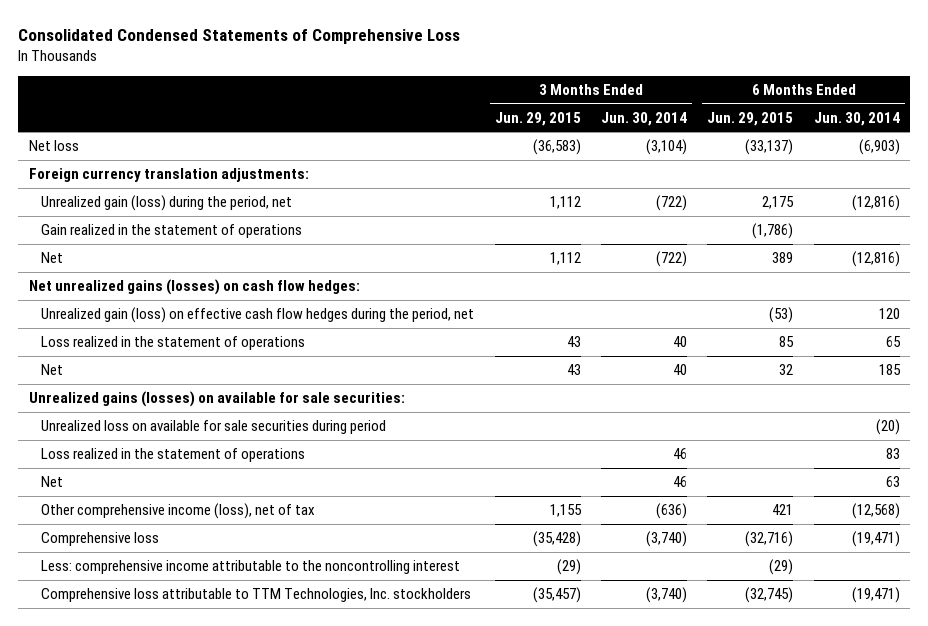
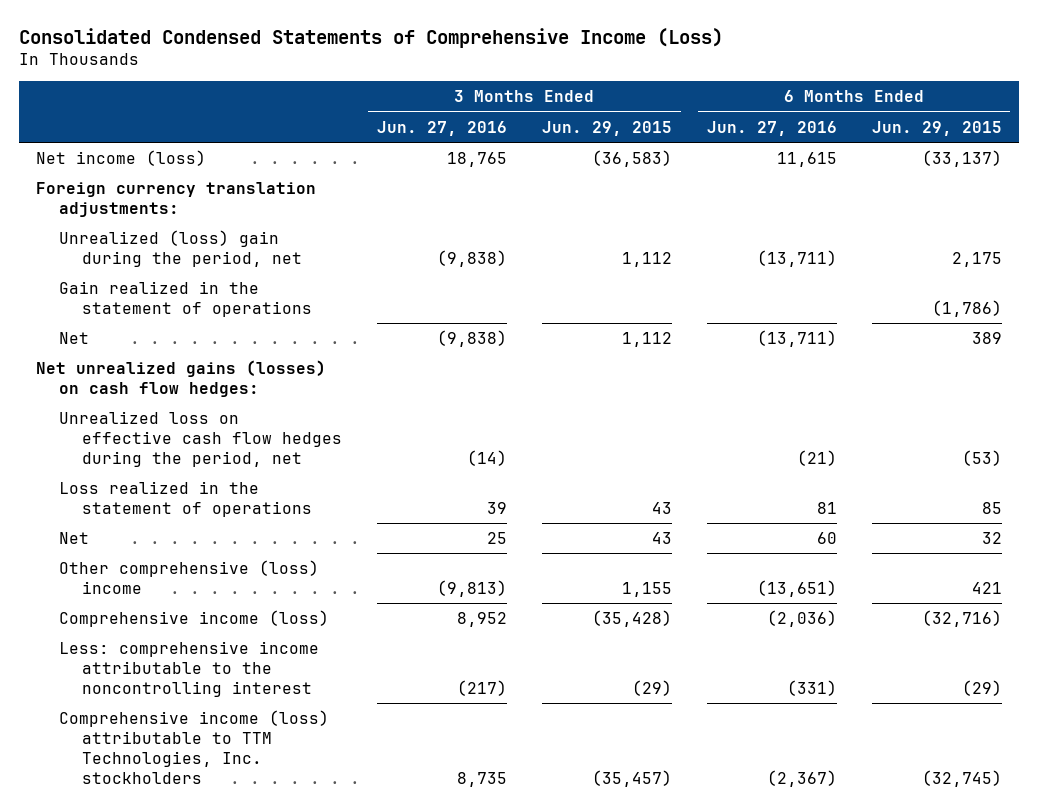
- Consolidated Condensed Statements of Comprehensive Loss
+ Consolidated Condensed Statements of Comprehensive Income (Loss)
- | 3 Months Ended Jun. 29, 2015 | 3 Months Ended Jun. 30, 2014 | 6 Months Ended Jun. 29, 2015 | 6 Months Ended Jun. 30, 2014
+ | 3 Months Ended Jun. 27, 2016 | 3 Months Ended Jun. 29, 2015 | 6 Months Ended Jun. 27, 2016 | 6 Months Ended Jun. 29, 2015
- Net loss | (36,583) | (3,104) | (33,137) | (6,903)
+ Net income (loss) | 18,765 | (36,583) | 11,615 | (33,137)
- Unrealized gain (loss) during the period, net | 1,112 | (722) | 2,175 | (12,816)
+ Unrealized (loss) gain during the period, net | (9,838) | 1,112 | (13,711) | 2,175
- Unrealized gain (loss) on effective cash flow hedges during the period, net | | | (53) | 120
+ Unrealized loss on effective cash flow hedges during the period, net | (14) | | (21) | (53)
- Unrealized gains (losses) on available for sale securities:
- Unrealized loss on available for sale securities during period | | | | (20)
- Loss realized in the statement of operations | | 46 | | 83
- Net | | 46 | | 63
- Other comprehensive income (loss), net of tax | 1,155 | (636) | 421 | (12,568)
- Comprehensive loss | (35,428) | (3,740) | (32,716) | (19,471)
+ Other comprehensive (loss) income | (9,813) | 1,155 | (13,651) | 421
+ Comprehensive income (loss) | 8,952 | (35,428) | (2,036) | (32,716)
- Comprehensive loss attributable to TTM Technologies, Inc. stockholders | (35,457) | (3,740) | (32,745) | (19,471)
+ Comprehensive income (loss) attributable to TTM Technologies, Inc. stockholders | 8,735 | (35,457) | (2,367) | (32,745)

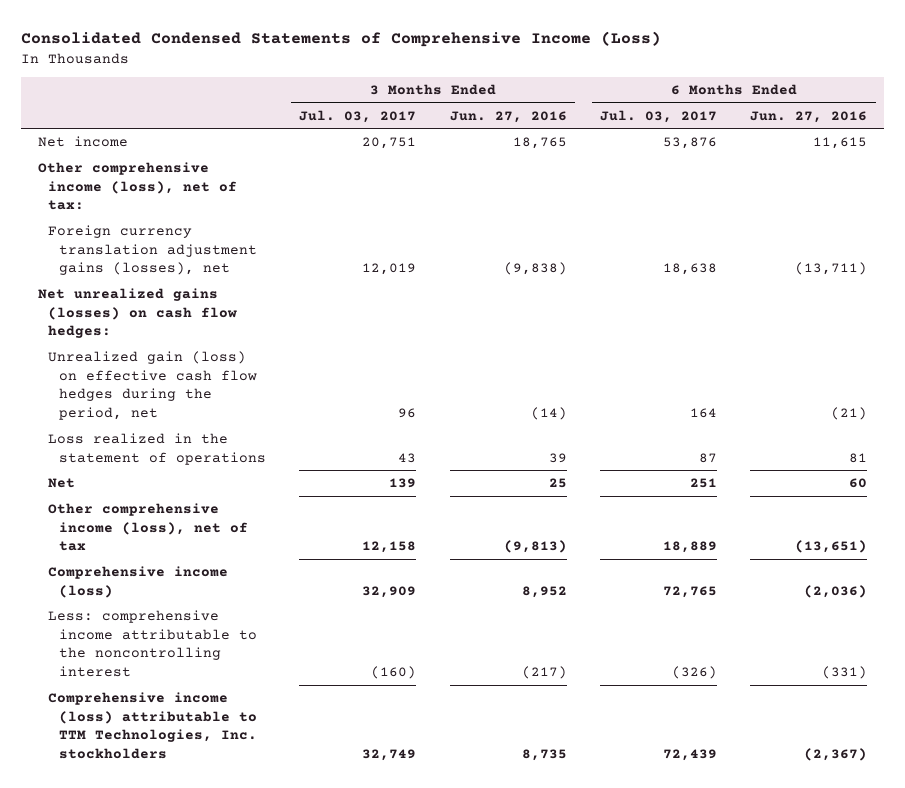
- | 3 Months Ended Jun. 27, 2016 | 3 Months Ended Jun. 29, 2015 | 6 Months Ended Jun. 27, 2016 | 6 Months Ended Jun. 29, 2015
+ | 3 Months Ended Jul. 03, 2017 | 3 Months Ended Jun. 27, 2016 | 6 Months Ended Jul. 03, 2017 | 6 Months Ended Jun. 27, 2016
- Net income (loss) | 18,765 | (36,583) | 11,615 | (33,137)
- Foreign currency translation adjustments:
- Unrealized (loss) gain during the period, net | (9,838) | 1,112 | (13,711) | 2,175
- Gain realized in the statement of operations | | | | (1,786)
- Net | (9,838) | 1,112 | (13,711) | 389
+ Net income | 20,751 | 18,765 | 53,876 | 11,615
+ Other comprehensive income (loss), net of tax:
+ Foreign currency translation adjustment gains (losses), net | 12,019 | (9,838) | 18,638 | (13,711)
- Unrealized loss on effective cash flow hedges during the period, net | (14) | | (21) | (53)
+ Unrealized gain (loss) on effective cash flow hedges during the period, net | 96 | (14) | 164 | (21)
- Other comprehensive (loss) income | (9,813) | 1,155 | (13,651) | 421
+ Other comprehensive income (loss), net of tax | 12,158 | (9,813) | 18,889 | (13,651)

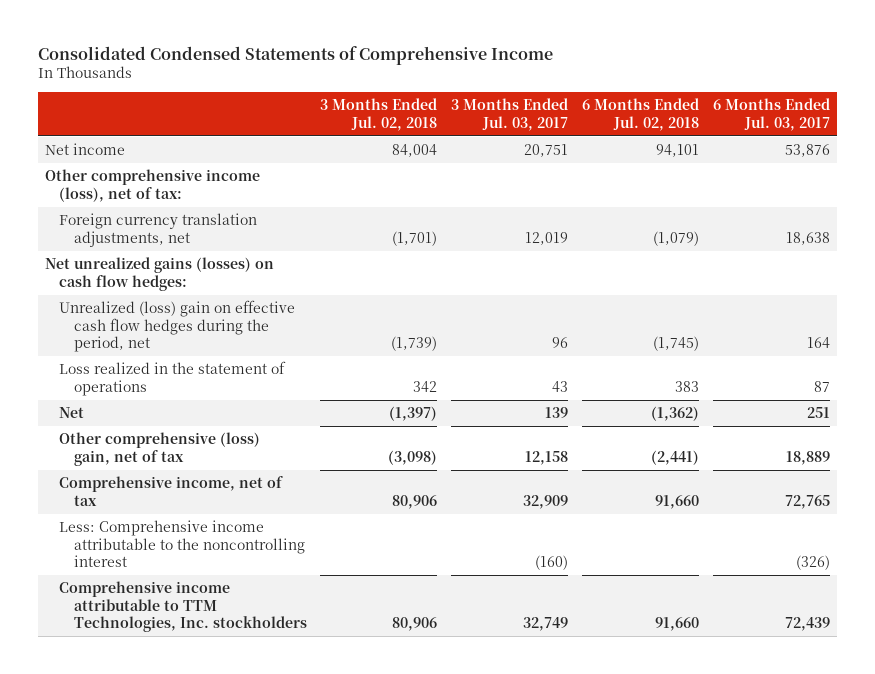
- Consolidated Condensed Statements of Comprehensive Income (Loss)
+ Consolidated Condensed Statements of Comprehensive Income
- | 3 Months Ended Jul. 03, 2017 | 3 Months Ended Jun. 27, 2016 | 6 Months Ended Jul. 03, 2017 | 6 Months Ended Jun. 27, 2016
+ | 3 Months Ended Jul. 02, 2018 | 3 Months Ended Jul. 03, 2017 | 6 Months Ended Jul. 02, 2018 | 6 Months Ended Jul. 03, 2017
- Foreign currency translation adjustment gains (losses), net | 12,019 | (9,838) | 18,638 | (13,711)
+ Foreign currency translation adjustments, net | (1,701) | 12,019 | (1,079) | 18,638
- Unrealized gain (loss) on effective cash flow hedges during the period, net | 96 | (14) | 164 | (21)
+ Unrealized (loss) gain on effective cash flow hedges during the period, net | (1,739) | 96 | (1,745) | 164
- Other comprehensive income (loss), net of tax | 12,158 | (9,813) | 18,889 | (13,651)
- Comprehensive income (loss) | 32,909 | 8,952 | 72,765 | (2,036)
- Less: comprehensive income attributable to the noncontrolling interest | (160) | (217) | (326) | (331)
- Comprehensive income (loss) attributable to TTM Technologies, Inc. stockholders | 32,749 | 8,735 | 72,439 | (2,367)
+ Other comprehensive (loss) gain, net of tax | (3,098) | 12,158 | (2,441) | 18,889
+ Comprehensive income, net of tax | 80,906 | 32,909 | 91,660 | 72,765
+ Less: Comprehensive income attributable to the noncontrolling interest | | (160) | | (326)
+ Comprehensive income attributable to TTM Technologies, Inc. stockholders | 80,906 | 32,749 | 91,660 | 72,439

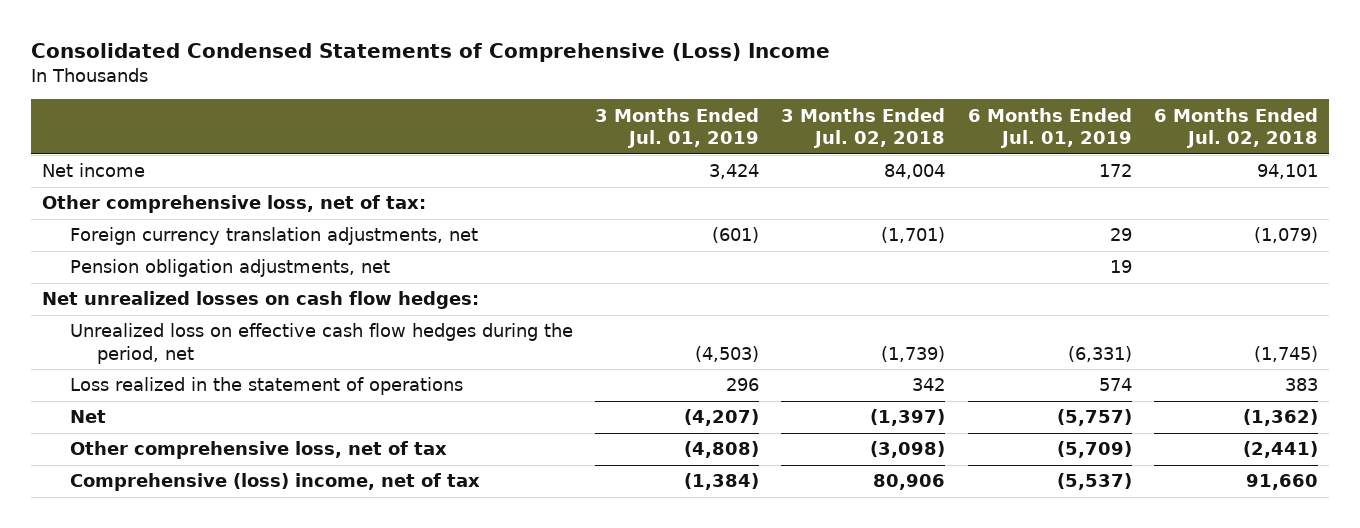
- Consolidated Condensed Statements of Comprehensive Income
+ Consolidated Condensed Statements of Comprehensive (Loss) Income
- | 3 Months Ended Jul. 02, 2018 | 3 Months Ended Jul. 03, 2017 | 6 Months Ended Jul. 02, 2018 | 6 Months Ended Jul. 03, 2017
+ | 3 Months Ended Jul. 01, 2019 | 3 Months Ended Jul. 02, 2018 | 6 Months Ended Jul. 01, 2019 | 6 Months Ended Jul. 02, 2018
- Other comprehensive income (loss), net of tax:
+ Other comprehensive loss, net of tax:
- Net unrealized gains (losses) on cash flow hedges:
- Unrealized (loss) gain on effective cash flow hedges during the period, net | (1,739) | 96 | (1,745) | 164
+ Pension obligation adjustments, net | | | 19 |
+ Net unrealized losses on cash flow hedges:
+ Unrealized loss on effective cash flow hedges during the period, net | (4,503) | (1,739) | (6,331) | (1,745)
- Other comprehensive (loss) gain, net of tax | (3,098) | 12,158 | (2,441) | 18,889
- Comprehensive income, net of tax | 80,906 | 32,909 | 91,660 | 72,765
- Less: Comprehensive income attributable to the noncontrolling interest | | (160) | | (326)
- Comprehensive income attributable to TTM Technologies, Inc. stockholders | 80,906 | 32,749 | 91,660 | 72,439
+ Other comprehensive loss, net of tax | (4,808) | (3,098) | (5,709) | (2,441)
+ Comprehensive (loss) income, net of tax | (1,384) | 80,906 | (5,537) | 91,660

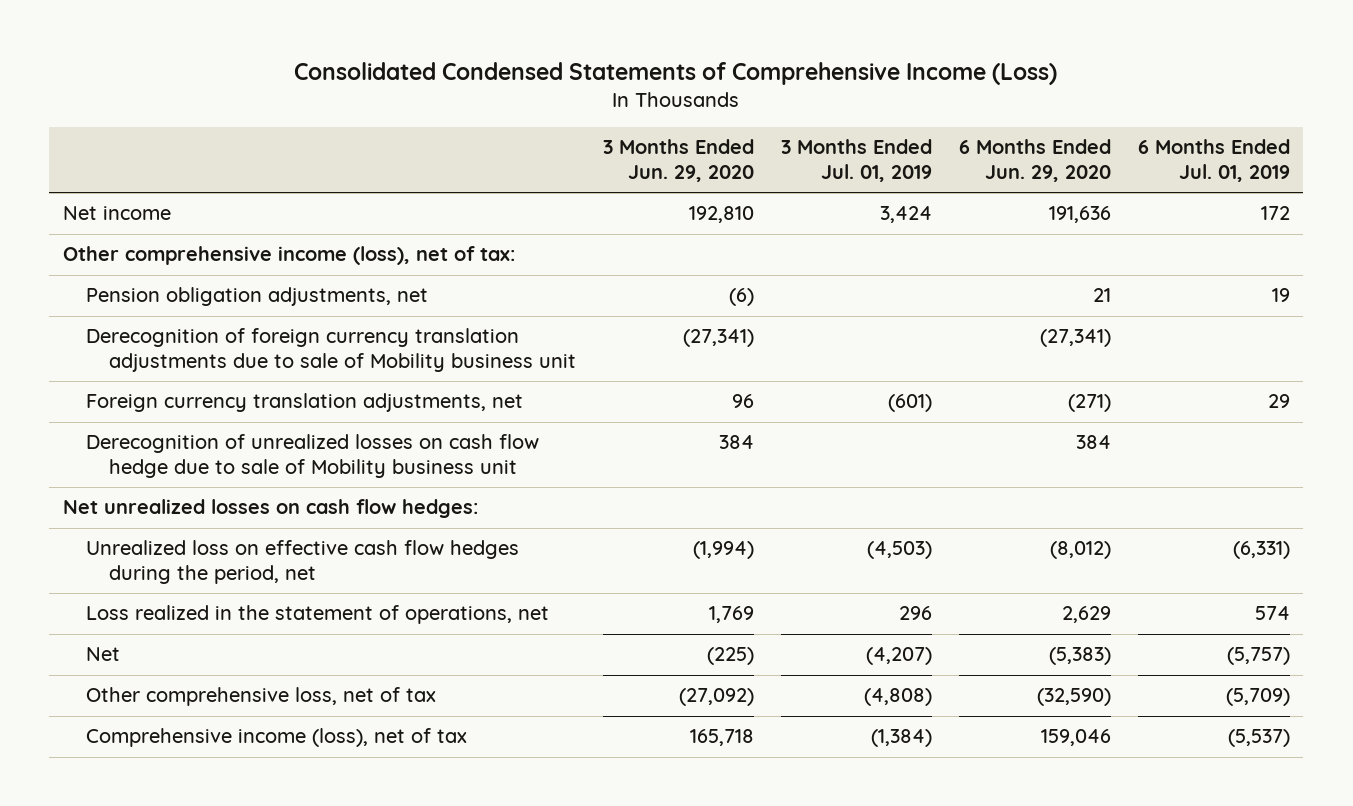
- Consolidated Condensed Statements of Comprehensive (Loss) Income
+ Consolidated Condensed Statements of Comprehensive Income (Loss)
- | 3 Months Ended Jul. 01, 2019 | 3 Months Ended Jul. 02, 2018 | 6 Months Ended Jul. 01, 2019 | 6 Months Ended Jul. 02, 2018
+ | 3 Months Ended Jun. 29, 2020 | 3 Months Ended Jul. 01, 2019 | 6 Months Ended Jun. 29, 2020 | 6 Months Ended Jul. 01, 2019
- Other comprehensive loss, net of tax:
+ Other comprehensive income (loss), net of tax:
+ Derecognition of foreign currency translation adjustments due to sale of Mobility business unit | (27,341) | | (27,341) |
moved down: Foreign currency translation adjustments, net | 96 | (601) | (271) | 29
+ Derecognition of unrealized losses on cash flow hedge due to sale of Mobility business unit | 384 | | 384 |
- Loss realized in the statement of operations | 296 | 342 | 574 | 383
+ Loss realized in the statement of operations, net | 1,769 | 296 | 2,629 | 574
- Comprehensive (loss) income, net of tax | (1,384) | 80,906 | (5,537) | 91,660
+ Comprehensive income (loss), net of tax | 165,718 | (1,384) | 159,046 | (5,537)

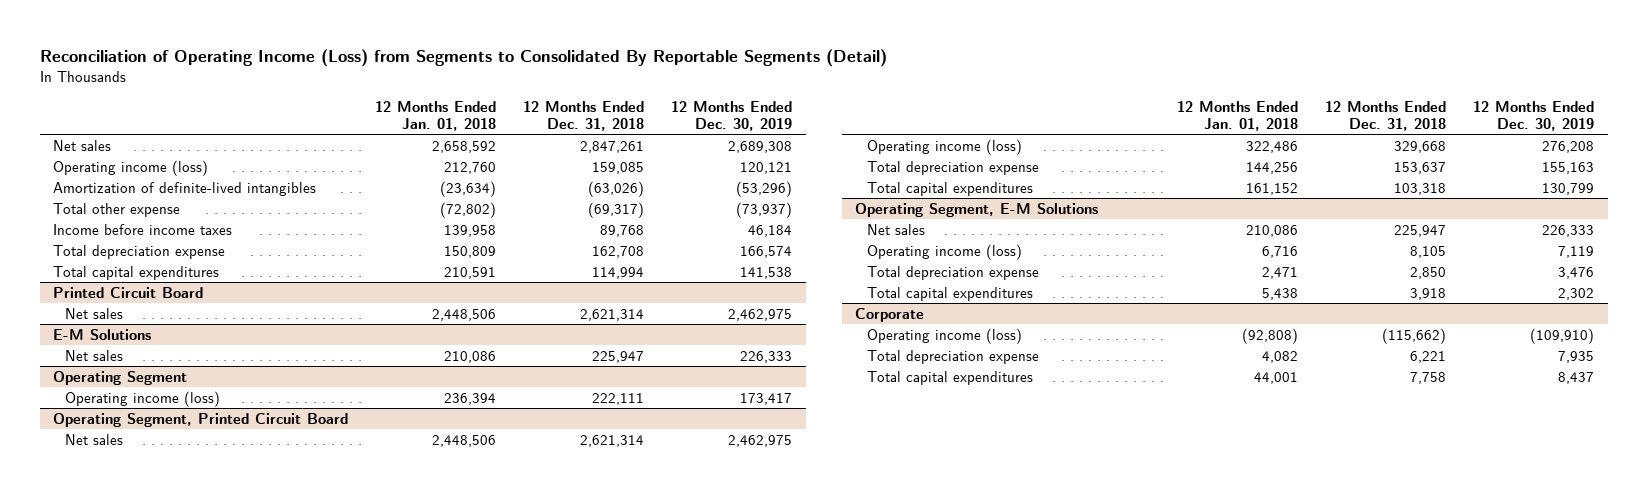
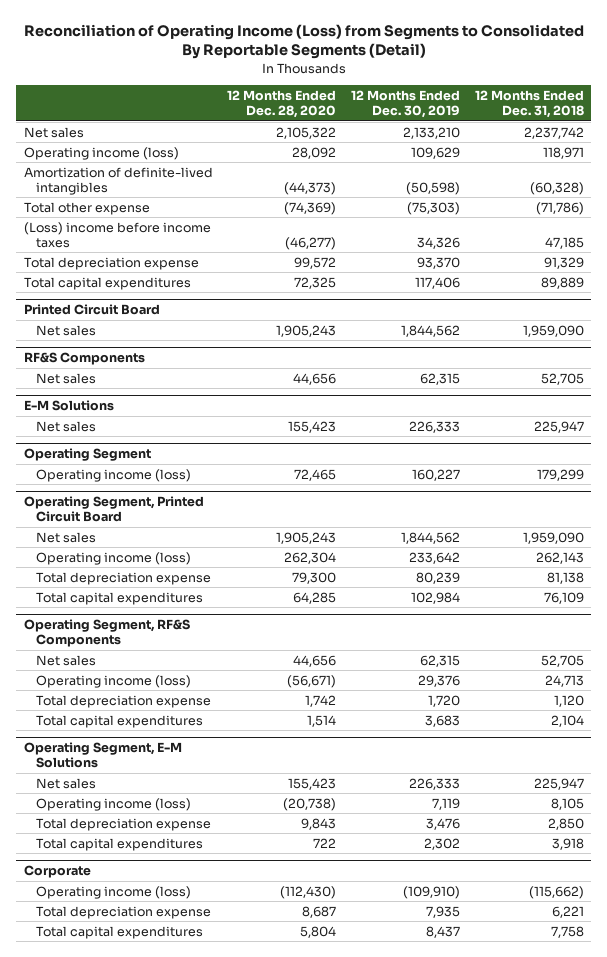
- | 12 Months Ended Jan. 01, 2018 | 12 Months Ended Dec. 31, 2018 | 12 Months Ended Dec. 30, 2019
+ | 12 Months Ended Dec. 28, 2020 | 12 Months Ended Dec. 30, 2019 | 12 Months Ended Dec. 31, 2018
- Net sales | 2,658,592 | 2,847,261 | 2,689,308
- Operating income (loss) | 212,760 | 159,085 | 120,121
- Amortization of definite-lived intangibles | (23,634) | (63,026) | (53,296)
- Total other expense | (72,802) | (69,317) | (73,937)
- Income before income taxes | 139,958 | 89,768 | 46,184
- Total depreciation expense | 150,809 | 162,708 | 166,574
- Total capital expenditures | 210,591 | 114,994 | 141,538
+ Net sales | 2,105,322 | 2,133,210 | 2,237,742
+ Operating income (loss) | 28,092 | 109,629 | 118,971
+ Amortization of definite-lived intangibles | (44,373) | (50,598) | (60,328)
+ Total other expense | (74,369) | (75,303) | (71,786)
+ (Loss) income before income taxes | (46,277) | 34,326 | 47,185
+ Total depreciation expense | 99,572 | 93,370 | 91,329
+ Total capital expenditures | 72,325 | 117,406 | 89,889
@ Printed Circuit Board
- Net sales | 2,448,506 | 2,621,314 | 2,462,975
+ Net sales | 1,905,243 | 1,844,562 | 1,959,090
+ RF&S Components
+ Net sales | 44,656 | 62,315 | 52,705
@ Operating Segment
- Operating income (loss) | 236,394 | 222,111 | 173,417
+ Operating income (loss) | 72,465 | 160,227 | 179,299
@ Operating Segment, Printed Circuit Board
- Net sales | 2,448,506 | 2,621,314 | 2,462,975
- Operating income (loss) | 322,486 | 329,668 | 276,208
- Total depreciation expense | 144,256 | 153,637 | 155,163
- Total capital expenditures | 161,152 | 103,318 | 130,799
+ Net sales | 1,905,243 | 1,844,562 | 1,959,090
+ Operating income (loss) | 262,304 | 233,642 | 262,143
+ Total depreciation expense | 79,300 | 80,239 | 81,138
+ Total capital expenditures | 64,285 | 102,984 | 76,109
+ Operating Segment, RF&S Components
+ Net sales | 44,656 | 62,315 | 52,705
+ Operating income (loss) | (56,671) | 29,376 | 24,713
+ Total depreciation expense | 1,742 | 1,720 | 1,120
+ Total capital expenditures | 1,514 | 3,683 | 2,104

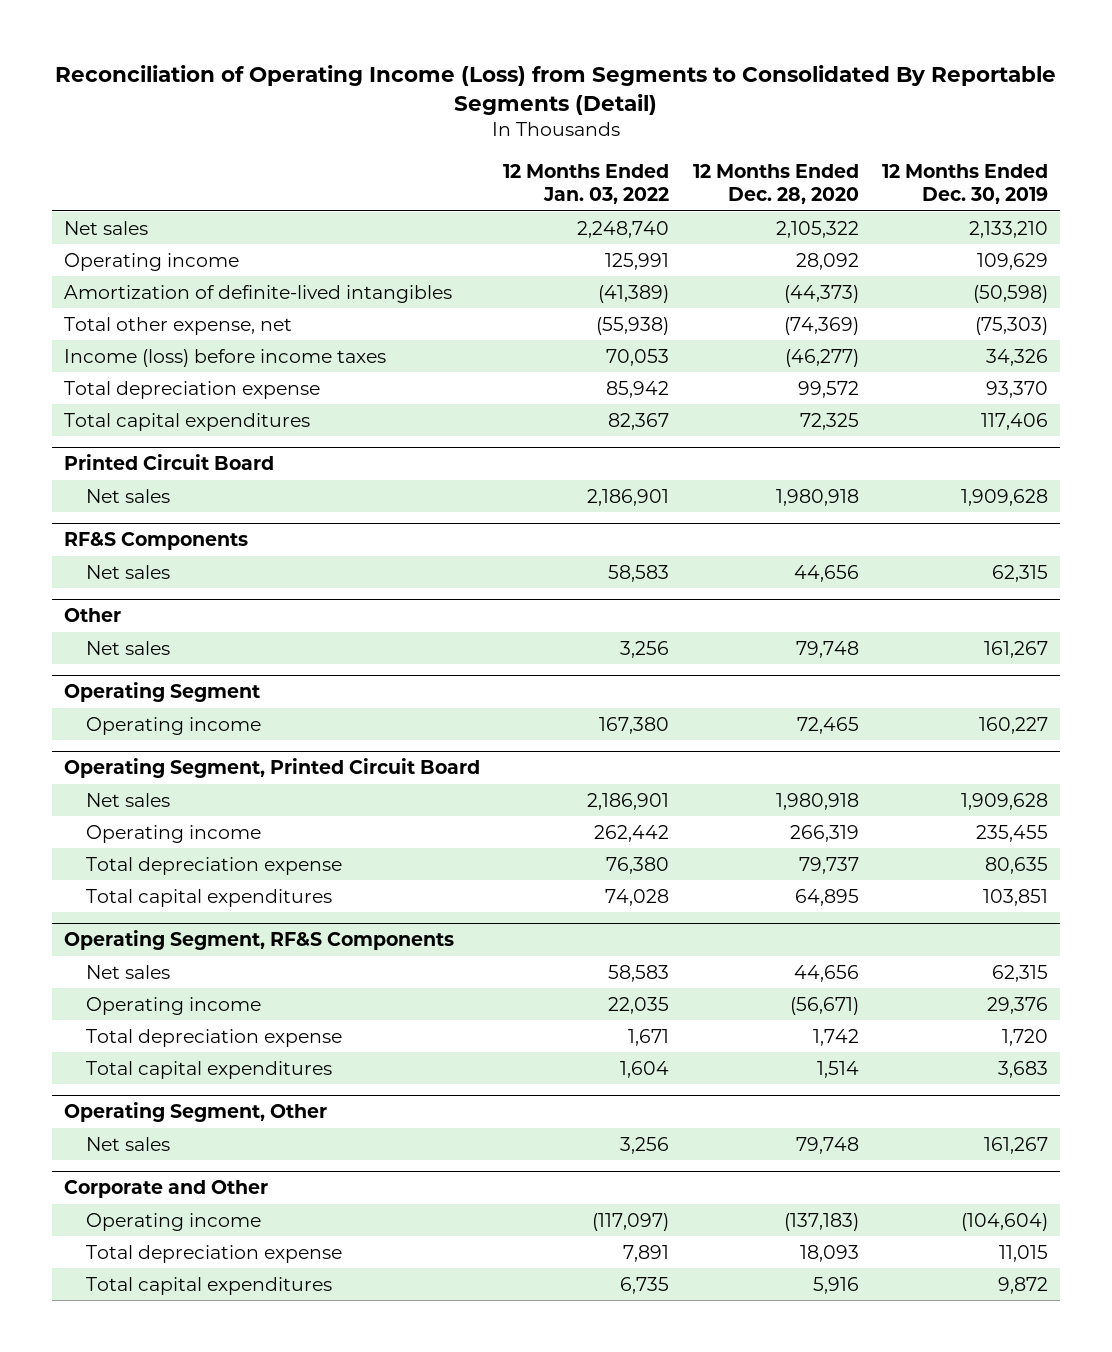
- | 12 Months Ended Dec. 28, 2020 | 12 Months Ended Dec. 30, 2019 | 12 Months Ended Dec. 31, 2018
+ | 12 Months Ended Jan. 03, 2022 | 12 Months Ended Dec. 28, 2020 | 12 Months Ended Dec. 30, 2019
- Operating income (loss) | 28,092 | 109,629 | 118,971
+ Operating income | 125,991 | 28,092 | 109,629
- Total other expense | (74,369) | (75,303) | (71,786)
- (Loss) income before income taxes | (46,277) | 34,326 | 47,185
+ Total other expense, net | (55,938) | (74,369) | (75,303)
+ Income (loss) before income taxes | 70,053 | (46,277) | 34,326
@ Printed Circuit Board
- Net sales | 1,905,243 | 1,844,562 | 1,959,090
+ Net sales | 2,186,901 | 1,980,918 | 1,909,628
- E-M Solutions
- Net sales | 155,423 | 226,333 | 225,947
+ Other
+ Net sales | 3,256 | 79,748 | 161,267
@ Operating Segment
- Operating income (loss) | 72,465 | 160,227 | 179,299
+ Operating income | 167,380 | 72,465 | 160,227
@ Operating Segment, Printed Circuit Board
- Net sales | 1,905,243 | 1,844,562 | 1,959,090
- Operating income (loss) | 262,304 | 233,642 | 262,143
- Total depreciation expense | 79,300 | 80,239 | 81,138
- Total capital expenditures | 64,285 | 102,984 | 76,109
+ Net sales | 2,186,901 | 1,980,918 | 1,909,628
+ Operating income | 262,442 | 266,319 | 235,455
+ Total depreciation expense | 76,380 | 79,737 | 80,635
+ Total capital expenditures | 74,028 | 64,895 | 103,851
@ Operating Segment, RF&S Components
- Operating income (loss) | (56,671) | 29,376 | 24,713
+ Operating income | 22,035 | (56,671) | 29,376
- Operating Segment, E-M Solutions
- Net sales | 155,423 | 226,333 | 225,947
- Operating income (loss) | (20,738) | 7,119 | 8,105
- Total depreciation expense | 9,843 | 3,476 | 2,850
- Total capital expenditures | 722 | 2,302 | 3,918
- Corporate
- Operating income (loss) | (112,430) | (109,910) | (115,662)
- Total depreciation expense | 8,687 | 7,935 | 6,221
- Total capital expenditures | 5,804 | 8,437 | 7,758
+ Operating Segment, Other
+ Net sales | 3,256 | 79,748 | 161,267
+ Corporate and Other
+ Operating income | (117,097) | (137,183) | (104,604)
+ Total depreciation expense | 7,891 | 18,093 | 11,015
+ Total capital expenditures | 6,735 | 5,916 | 9,872

